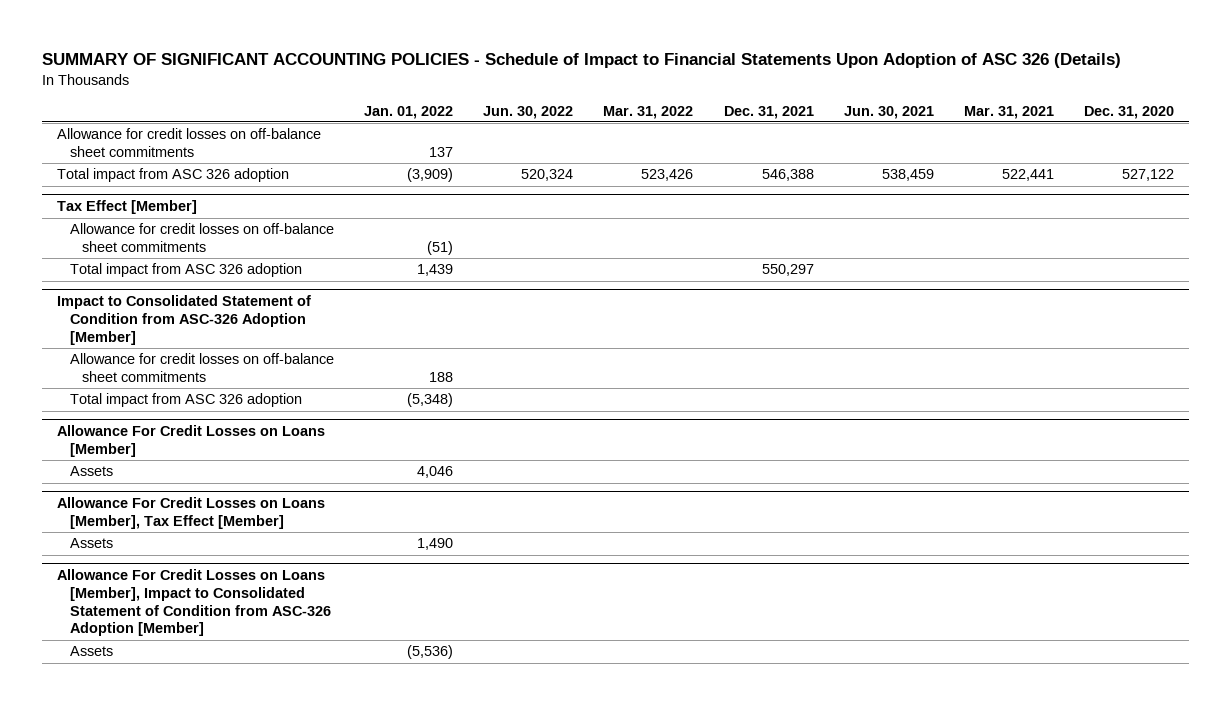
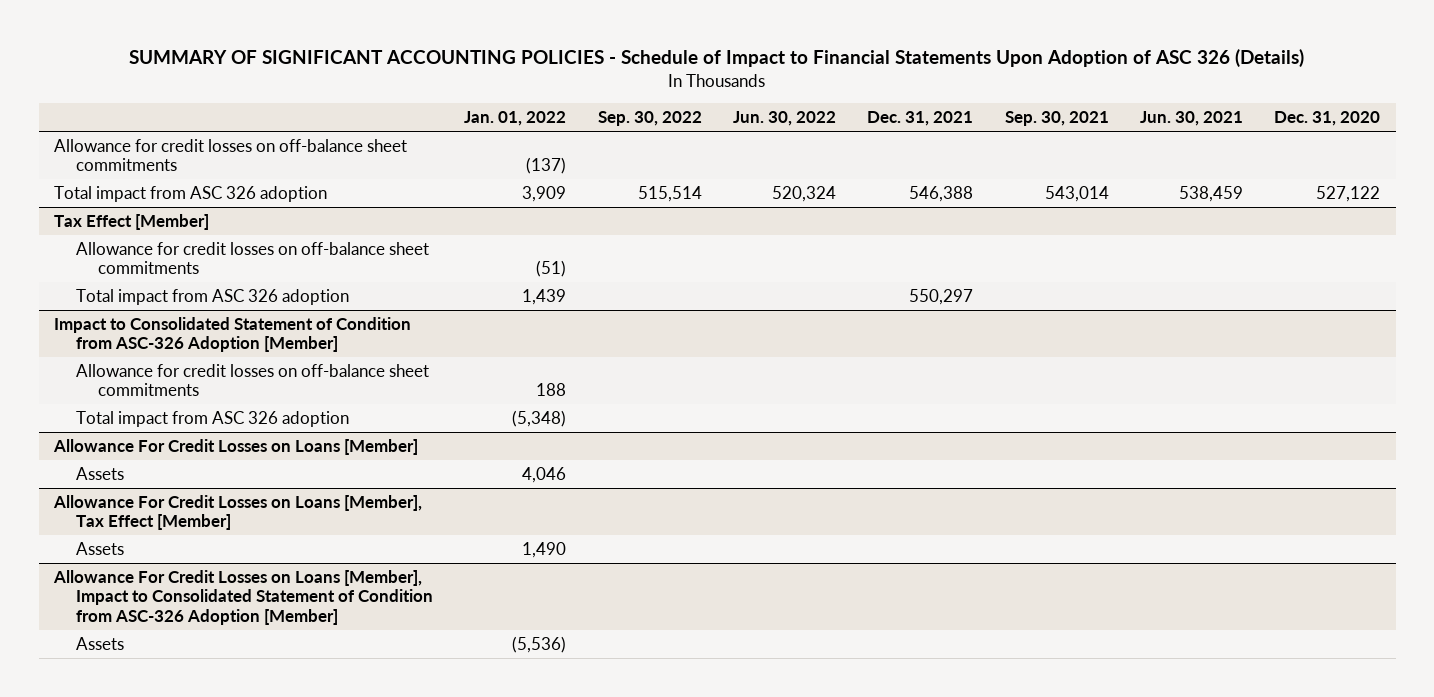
- | Jan. 01, 2022 | Jun. 30, 2022 | Mar. 31, 2022 | Dec. 31, 2021 | Jun. 30, 2021 | Mar. 31, 2021 | Dec. 31, 2020
+ | Jan. 01, 2022 | Sep. 30, 2022 | Jun. 30, 2022 | Dec. 31, 2021 | Sep. 30, 2021 | Jun. 30, 2021 | Dec. 31, 2020
- Allowance for credit losses on off-balance sheet commitments | 137 | | | | | |
- Total impact from ASC 326 adoption | (3,909) | 520,324 | 523,426 | 546,388 | 538,459 | 522,441 | 527,122
+ Allowance for credit losses on off-balance sheet commitments | (137) | | | | | |
+ Total impact from ASC 326 adoption | 3,909 | 515,514 | 520,324 | 546,388 | 543,014 | 538,459 | 527,122

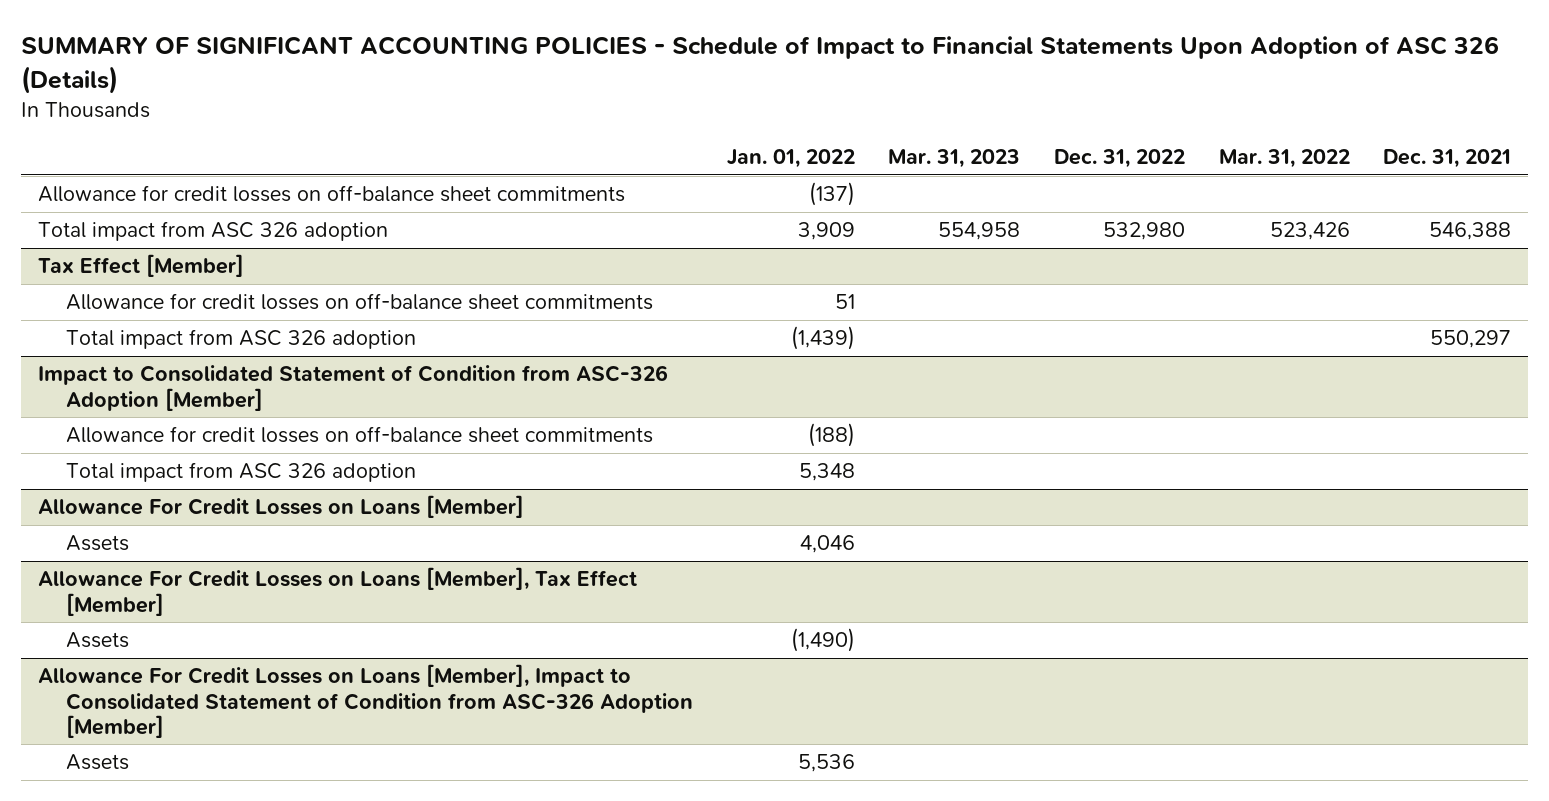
- | Jan. 01, 2022 | Sep. 30, 2022 | Jun. 30, 2022 | Dec. 31, 2021 | Sep. 30, 2021 | Jun. 30, 2021 | Dec. 31, 2020
+ | Jan. 01, 2022 | Mar. 31, 2023 | Dec. 31, 2022 | Mar. 31, 2022 | Dec. 31, 2021
@ Tax Effect [Member]
- Allowance for credit losses on off-balance sheet commitments | (51) | | | | | |
- Total impact from ASC 326 adoption | 1,439 | | | 550,297 | | |
+ Allowance for credit losses on off-balance sheet commitments | 51 | | | |
+ Total impact from ASC 326 adoption | (1,439) | | | | 550,297
@ Impact to Consolidated Statement of Condition from ASC-326 Adoption [Member]
- Allowance for credit losses on off-balance sheet commitments | 188 | | | | | |
- Total impact from ASC 326 adoption | (5,348) | | | | | |
+ Allowance for credit losses on off-balance sheet commitments | (188) | | | |
+ Total impact from ASC 326 adoption | 5,348 | | | |
@ Allowance For Credit Losses on Loans [Member], Tax Effect [Member]
- Assets | 1,490 | | | | | |
+ Assets | (1,490) | | | |
@ Allowance For Credit Losses on Loans [Member], Impact to Consolidated Statement of Condition from ASC-326 Adoption [Member]
- Assets | (5,536) | | | | | |
+ Assets | 5,536 | | | |

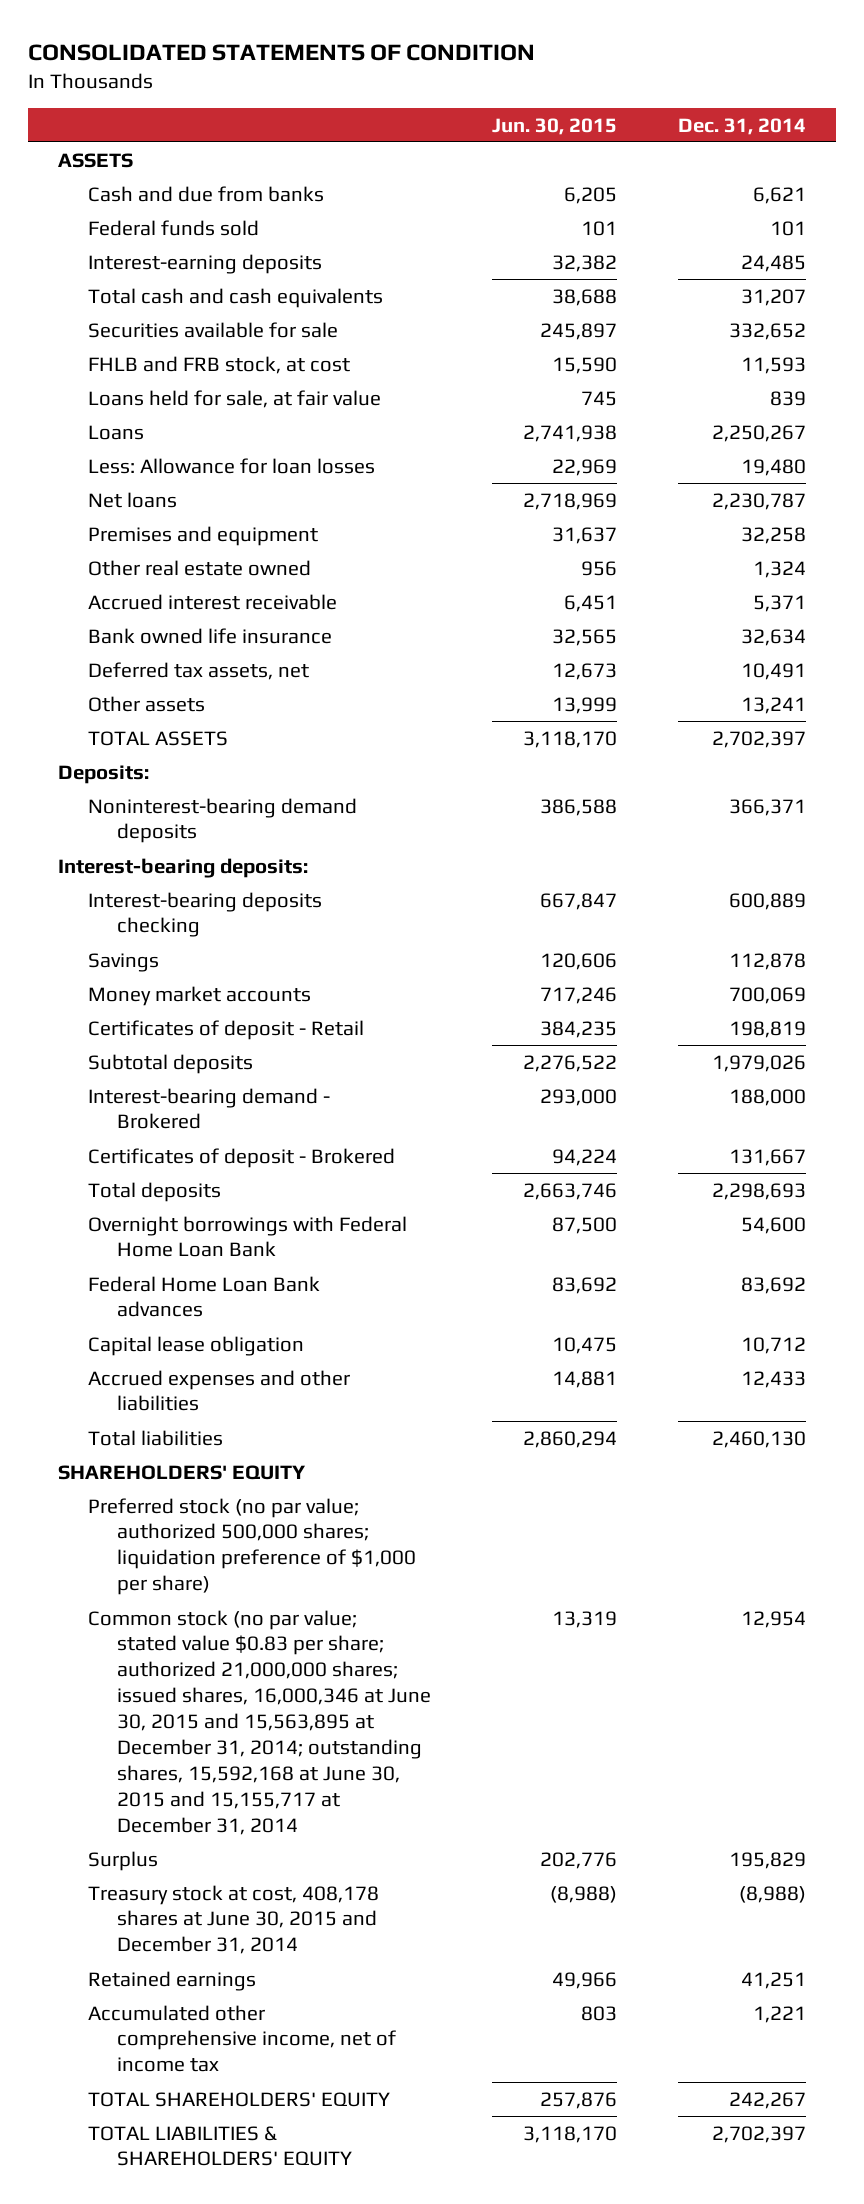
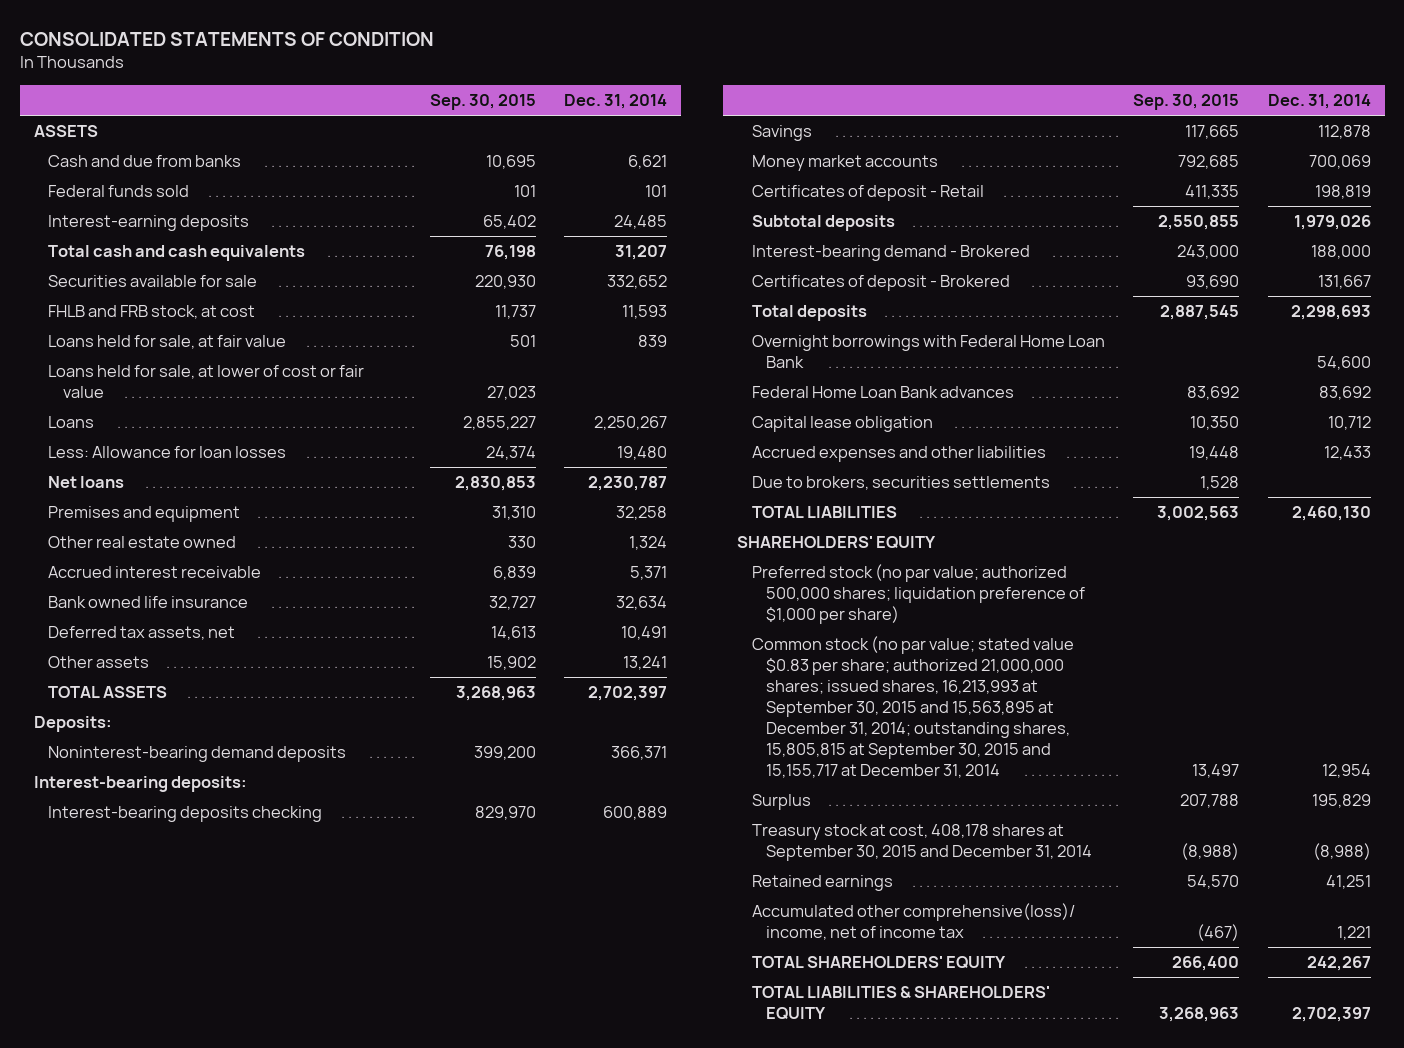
- | Jun. 30, 2015 | Dec. 31, 2014
+ | Sep. 30, 2015 | Dec. 31, 2014
+ Loans held for sale, at lower of cost or fair value | 27,023 |
- Total liabilities | 2,860,294 | 2,460,130
+ Due to brokers, securities settlements | 1,528 |
+ TOTAL LIABILITIES | 3,002,563 | 2,460,130
- Common stock (no par value; stated value $0.83 per share; authorized 21,000,000 shares; issued shares, 16,000,346 at June 30, 2015 and 15,563,895 at December 31, 2014; outstanding shares, 15,592,168 at June 30, 2015 and 15,155,717 at December 31, 2014 | 13,319 | 12,954
+ Common stock (no par value; stated value $0.83 per share; authorized 21,000,000 shares; issued shares, 16,213,993 at September 30, 2015 and 15,563,895 at December 31, 2014; outstanding shares, 15,805,815 at September 30, 2015 and 15,155,717 at December 31, 2014 | 13,497 | 12,954
- Treasury stock at cost, 408,178 shares at June 30, 2015 and December 31, 2014 | (8,988) | (8,988)
+ Treasury stock at cost, 408,178 shares at September 30, 2015 and December 31, 2014 | (8,988) | (8,988)
- Accumulated other comprehensive income, net of income tax | 803 | 1,221
+ Accumulated other comprehensive(loss)/ income, net of income tax | (467) | 1,221

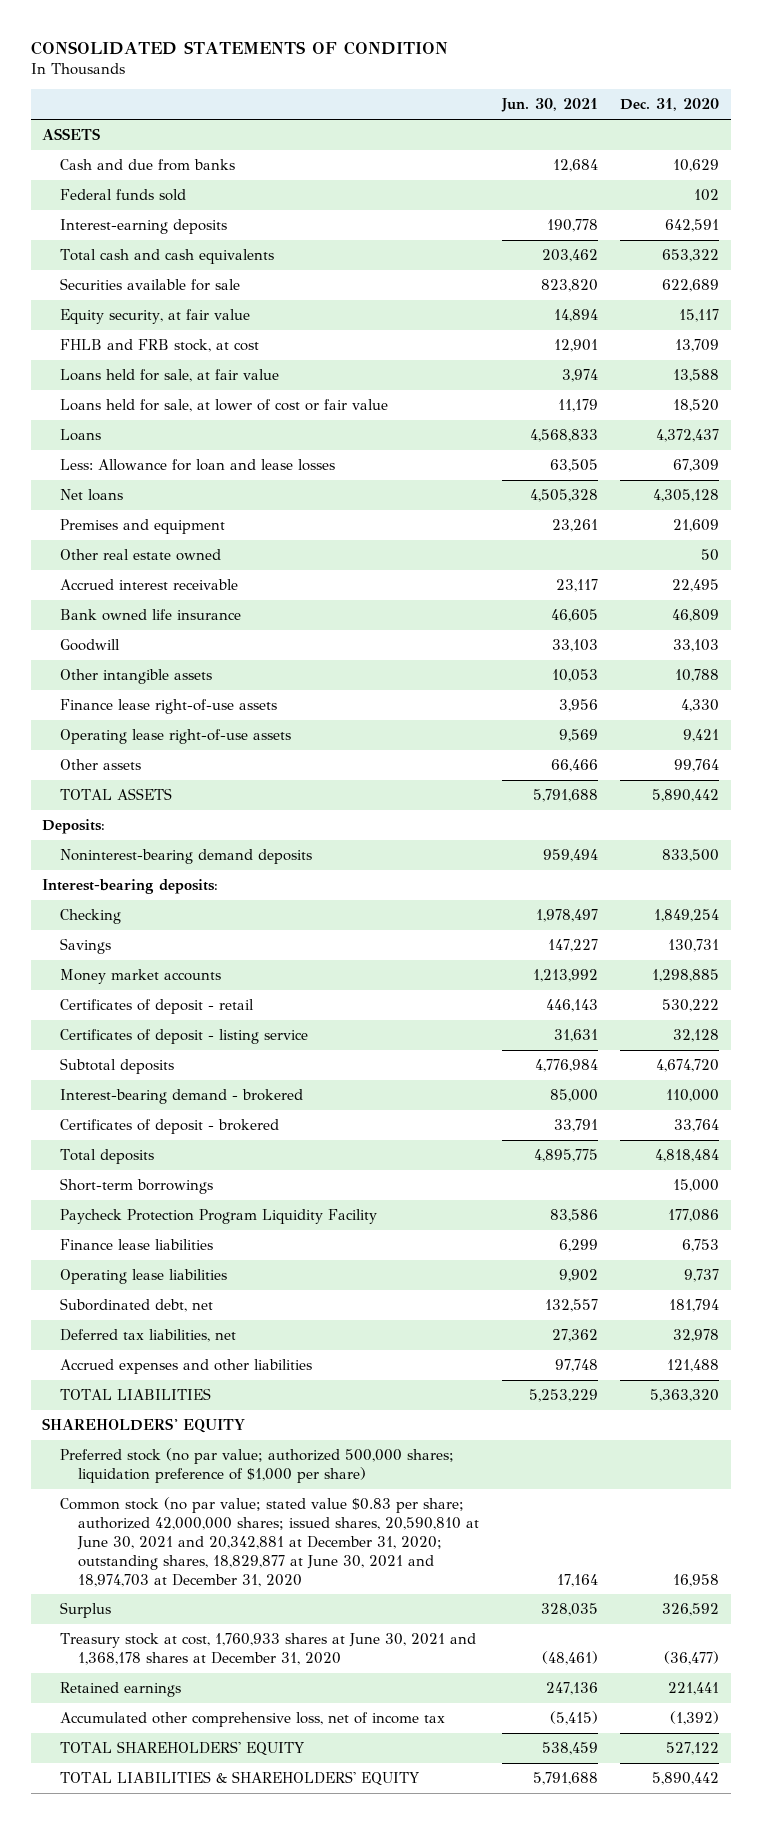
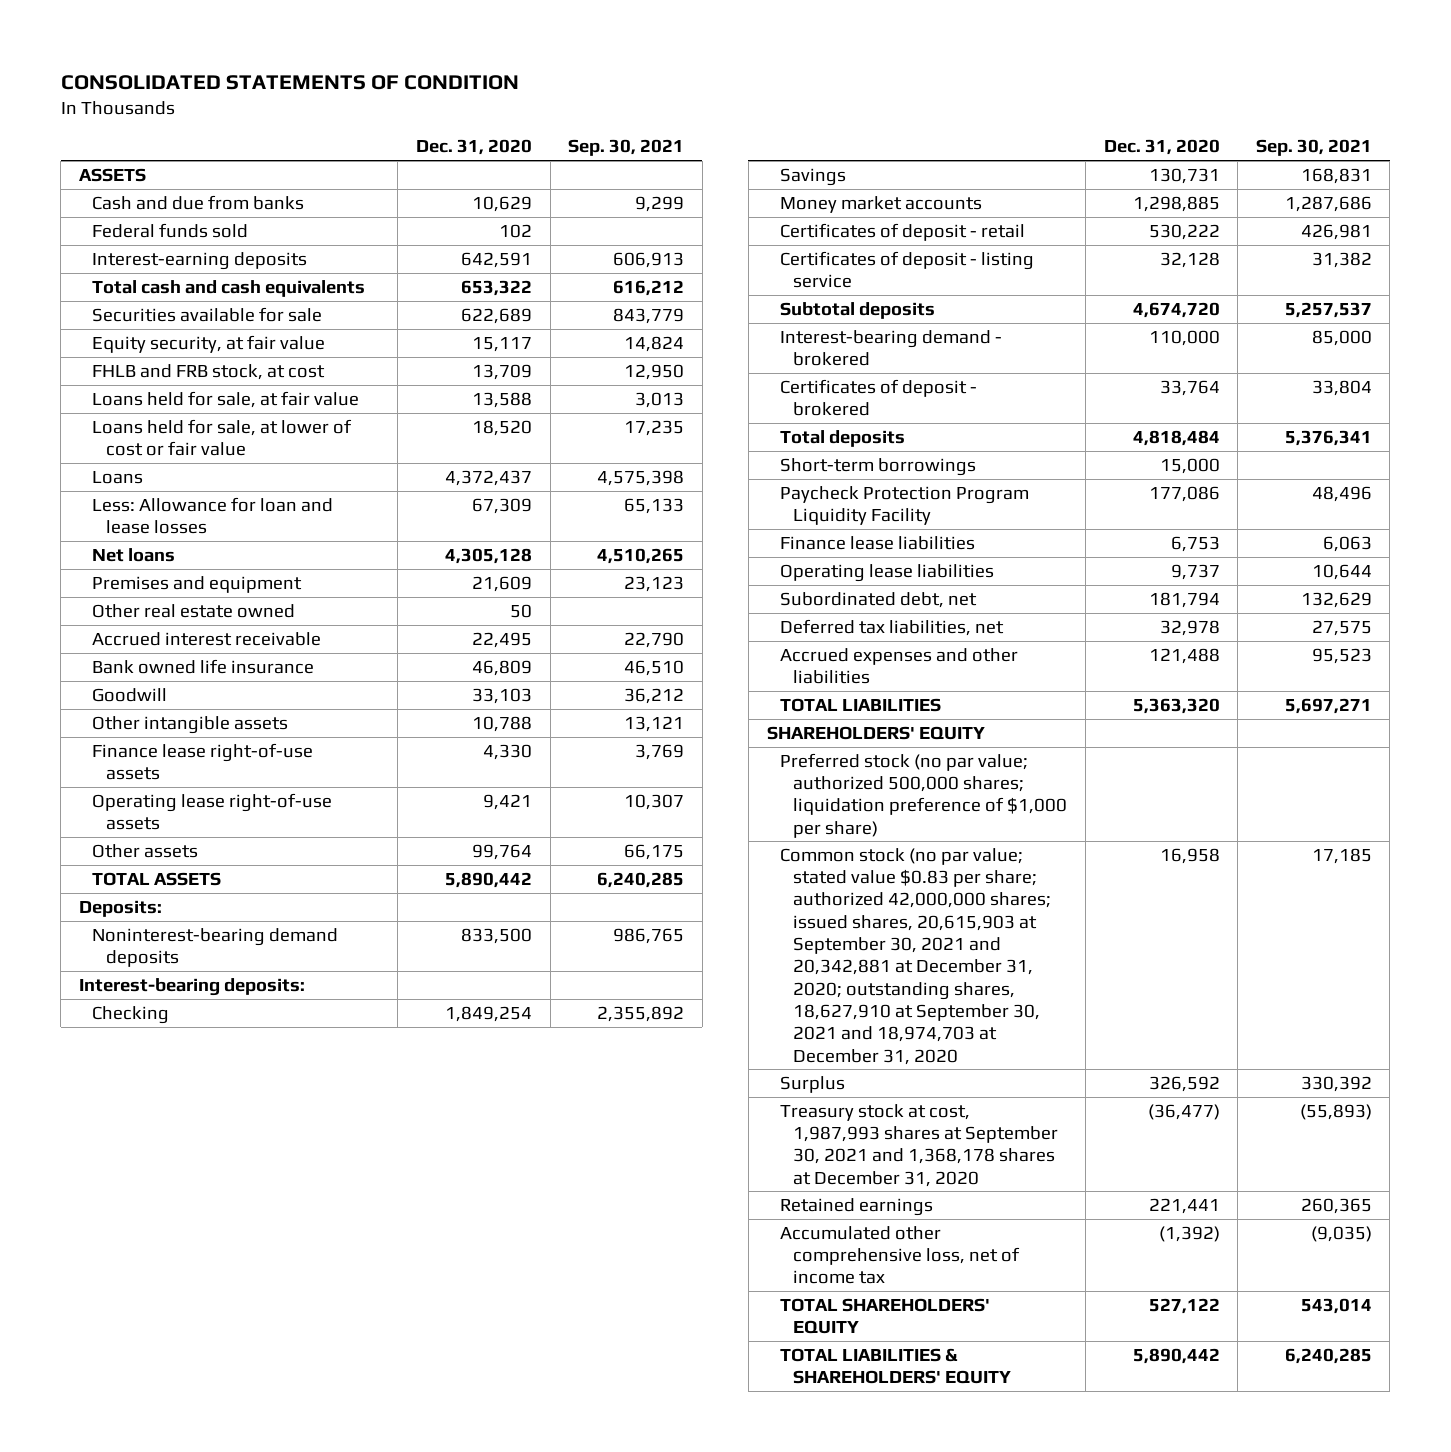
- | Jun. 30, 2021 | Dec. 31, 2020
+ | Dec. 31, 2020 | Sep. 30, 2021
- Common stock (no par value; stated value $0.83 per share; authorized 42,000,000 shares; issued shares, 20,590,810 at June 30, 2021 and 20,342,881 at December 31, 2020; outstanding shares, 18,829,877 at June 30, 2021 and 18,974,703 at December 31, 2020 | 17,164 | 16,958
+ Common stock (no par value; stated value $0.83 per share; authorized 42,000,000 shares; issued shares, 20,615,903 at September 30, 2021 and 20,342,881 at December 31, 2020; outstanding shares, 18,627,910 at September 30, 2021 and 18,974,703 at December 31, 2020 | 16,958 | 17,185
- Treasury stock at cost, 1,760,933 shares at June 30, 2021 and 1,368,178 shares at December 31, 2020 | (48,461) | (36,477)
+ Treasury stock at cost, 1,987,993 shares at September 30, 2021 and 1,368,178 shares at December 31, 2020 | (36,477) | (55,893)

